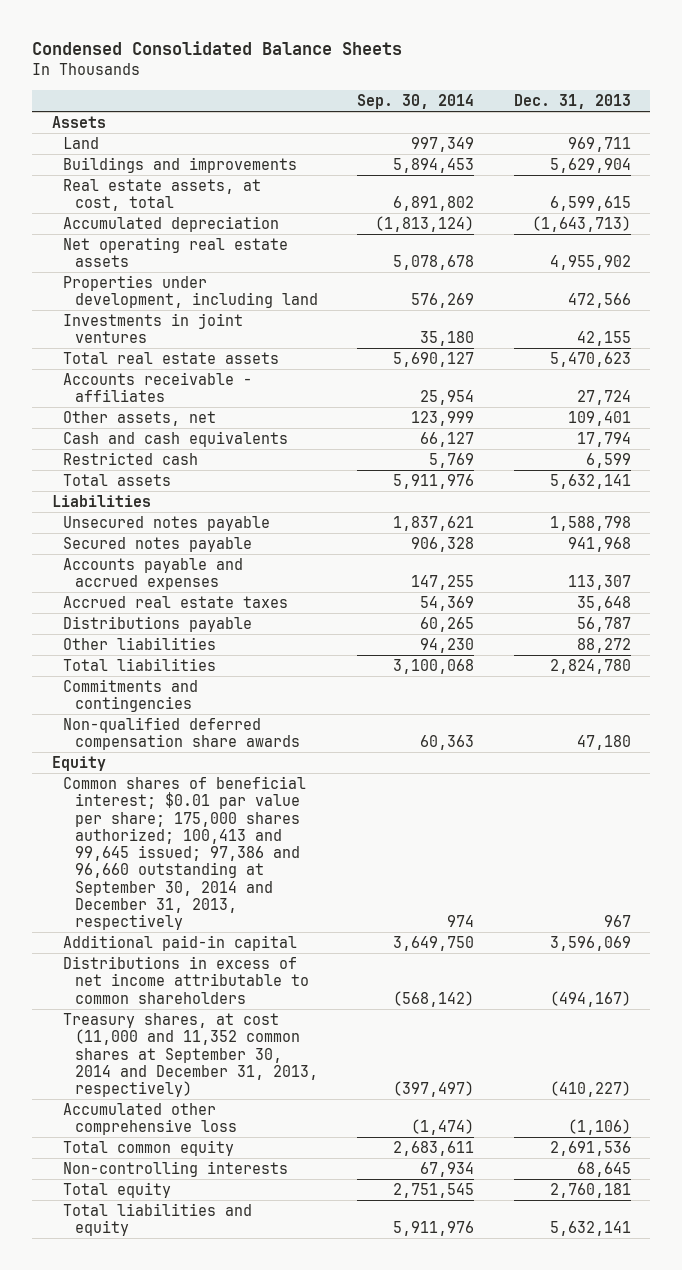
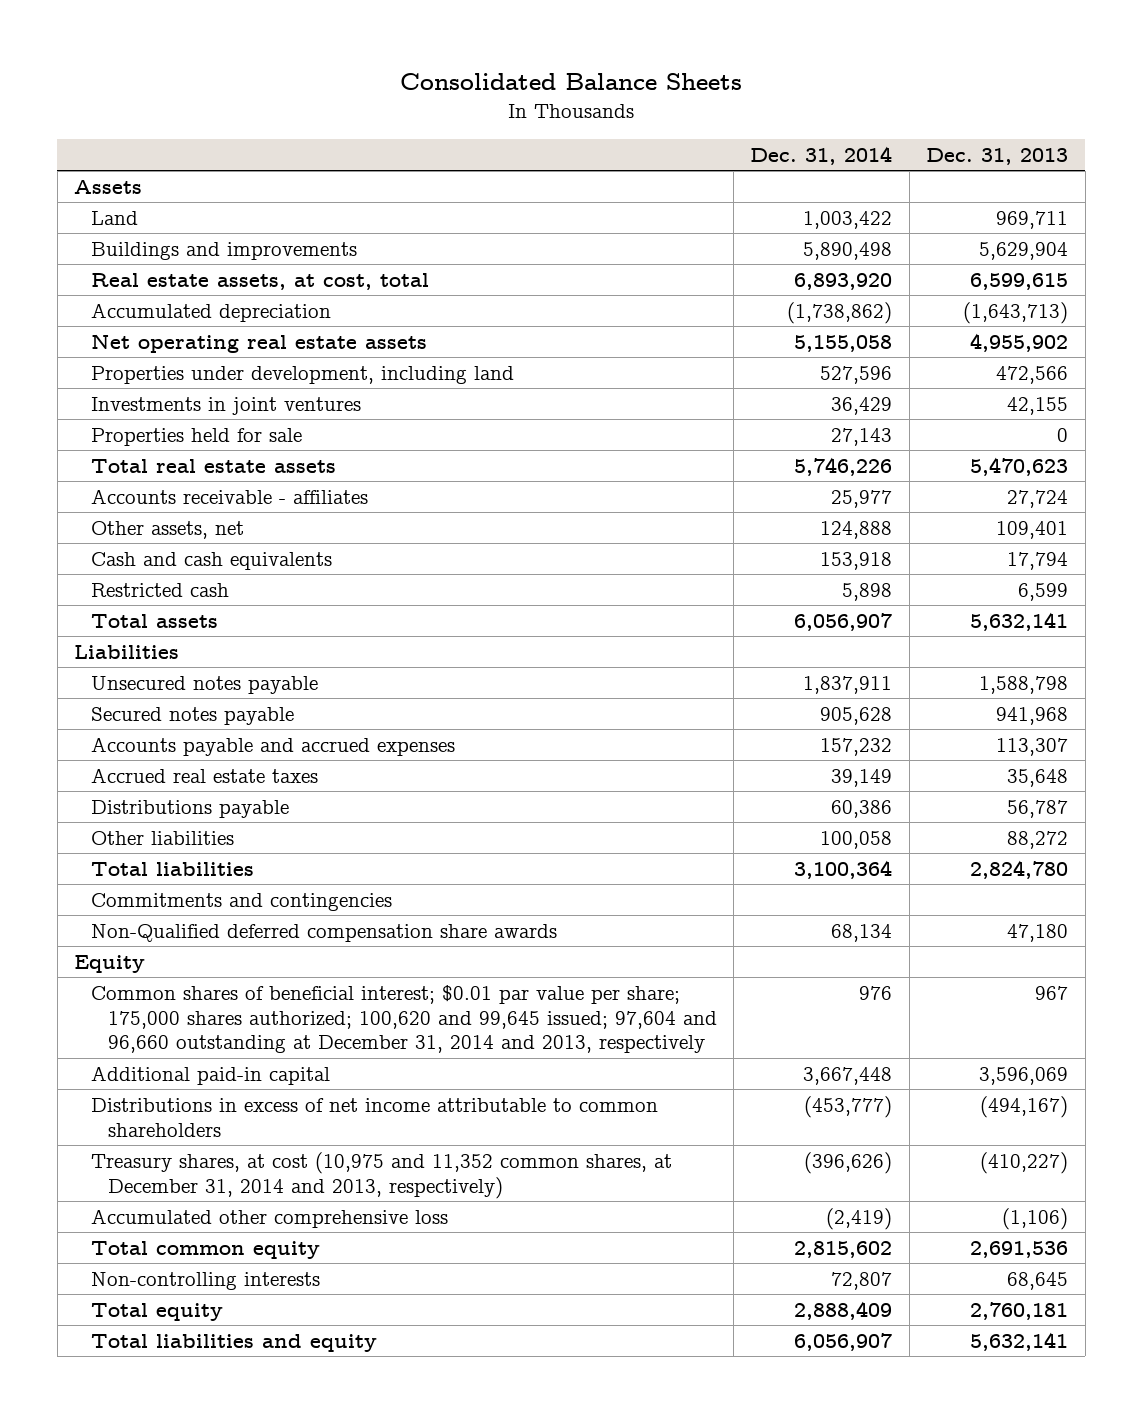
- Condensed Consolidated Balance Sheets
+ Consolidated Balance Sheets
- | Sep. 30, 2014 | Dec. 31, 2013
+ | Dec. 31, 2014 | Dec. 31, 2013
+ Properties held for sale | 27,143 | 0
- Non-qualified deferred compensation share awards | 60,363 | 47,180
+ Non-Qualified deferred compensation share awards | 68,134 | 47,180
- Common shares of beneficial interest; $0.01 par value per share; 175,000 shares authorized; 100,413 and 99,645 issued; 97,386 and 96,660 outstanding at September 30, 2014 and December 31, 2013, respectively | 974 | 967
+ Common shares of beneficial interest; $0.01 par value per share; 175,000 shares authorized; 100,620 and 99,645 issued; 97,604 and 96,660 outstanding at December 31, 2014 and 2013, respectively | 976 | 967
- Treasury shares, at cost (11,000 and 11,352 common shares at September 30, 2014 and December 31, 2013, respectively) | (397,497) | (410,227)
+ Treasury shares, at cost (10,975 and 11,352 common shares, at December 31, 2014 and 2013, respectively) | (396,626) | (410,227)

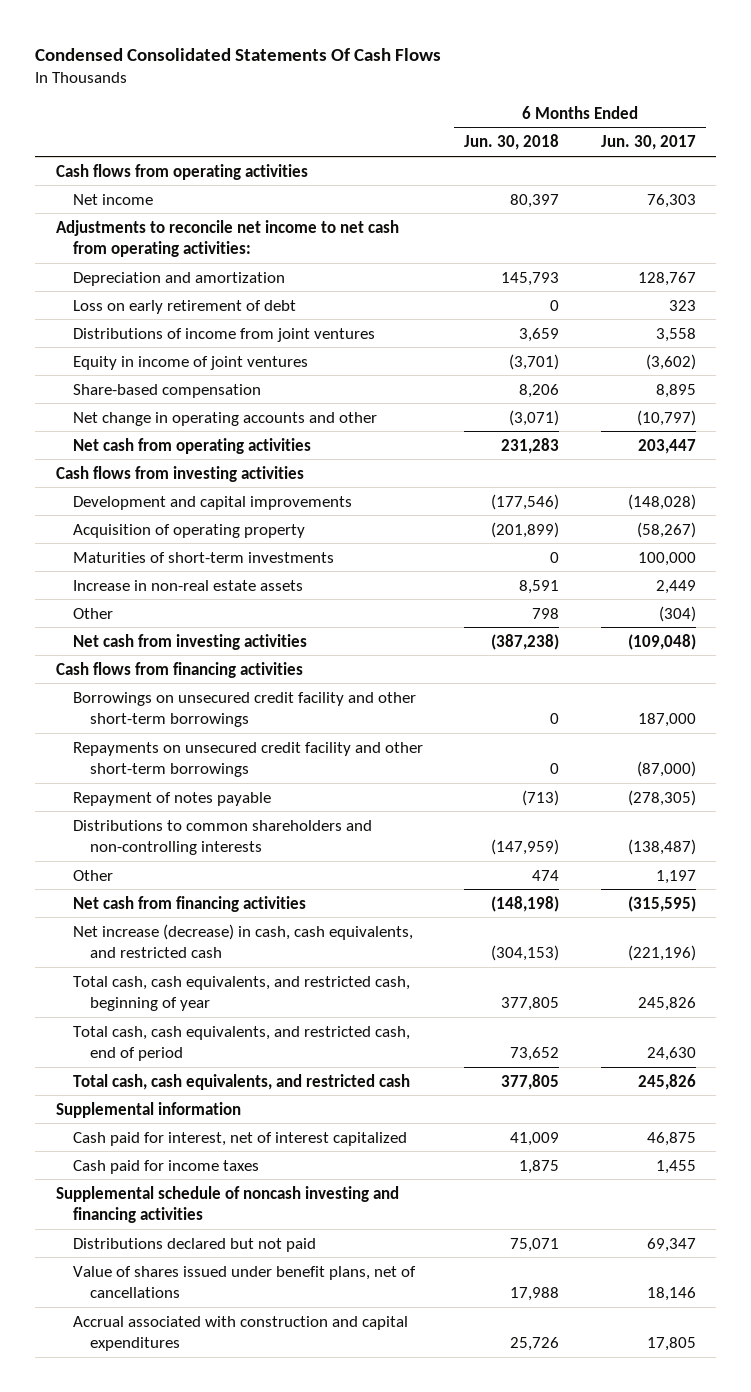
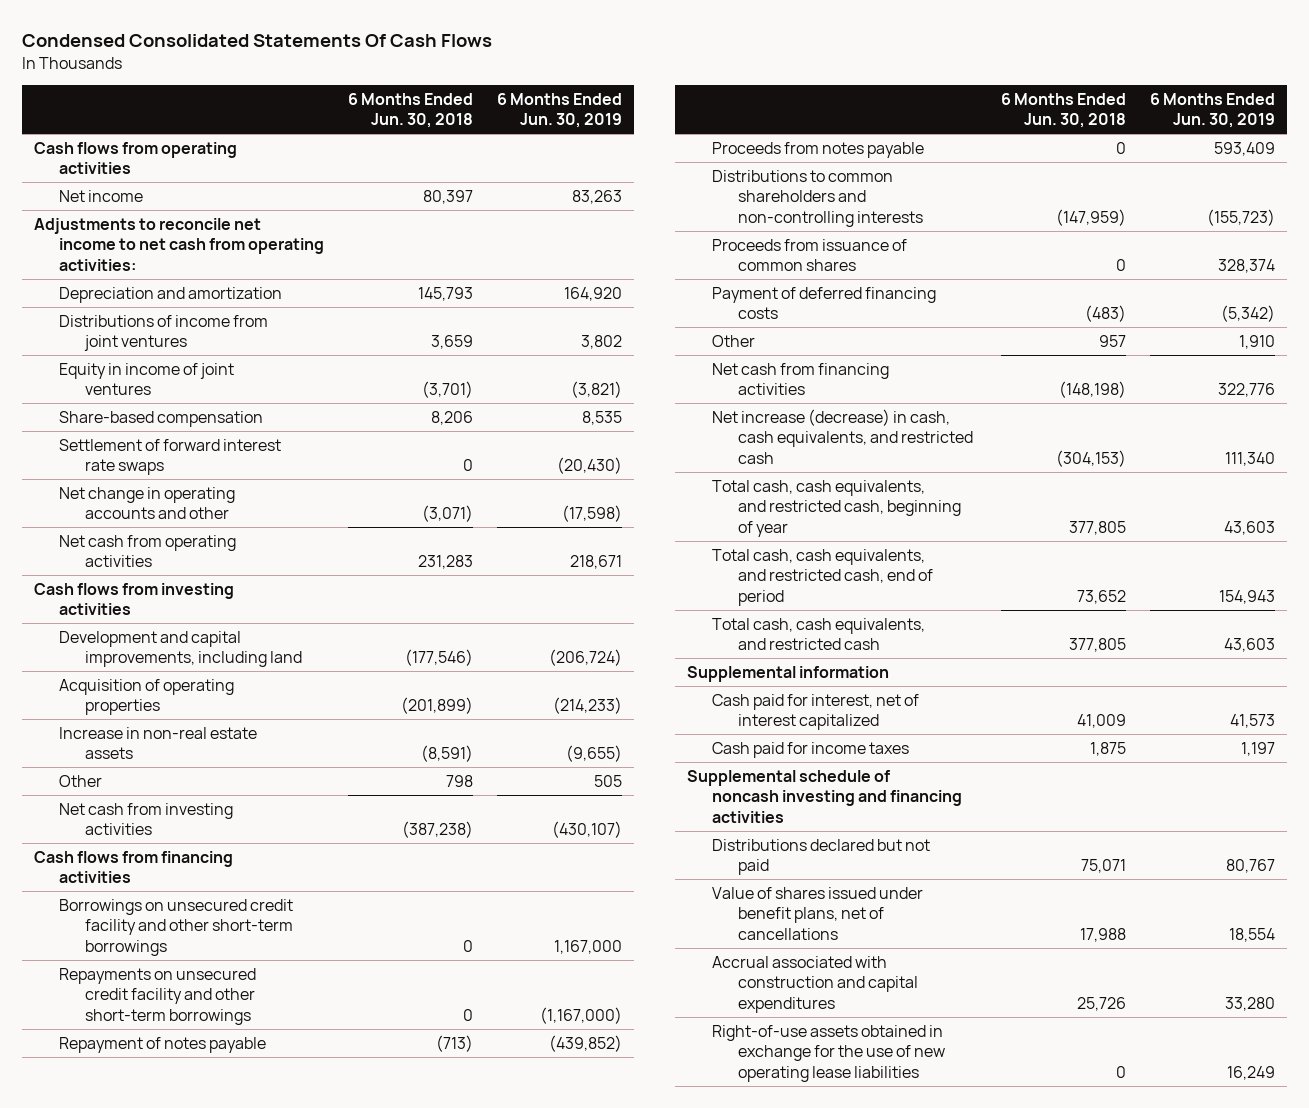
- | 6 Months Ended Jun. 30, 2018 | 6 Months Ended Jun. 30, 2017
+ | 6 Months Ended Jun. 30, 2018 | 6 Months Ended Jun. 30, 2019
- Loss on early retirement of debt | 0 | 323
+ Settlement of forward interest rate swaps | 0 | (20,430)
- Development and capital improvements | (177,546) | (148,028)
- Acquisition of operating property | (201,899) | (58,267)
- Maturities of short-term investments | 0 | 100,000
- Increase in non-real estate assets | 8,591 | 2,449
+ Development and capital improvements, including land | (177,546) | (206,724)
+ Acquisition of operating properties | (201,899) | (214,233)
+ Increase in non-real estate assets | (8,591) | (9,655)
+ Proceeds from notes payable | 0 | 593,409
- Other | 474 | 1,197
+ Proceeds from issuance of common shares | 0 | 328,374
+ Payment of deferred financing costs | (483) | (5,342)
+ Other | 957 | 1,910
+ Right-of-use assets obtained in exchange for the use of new operating lease liabilities | 0 | 16,249

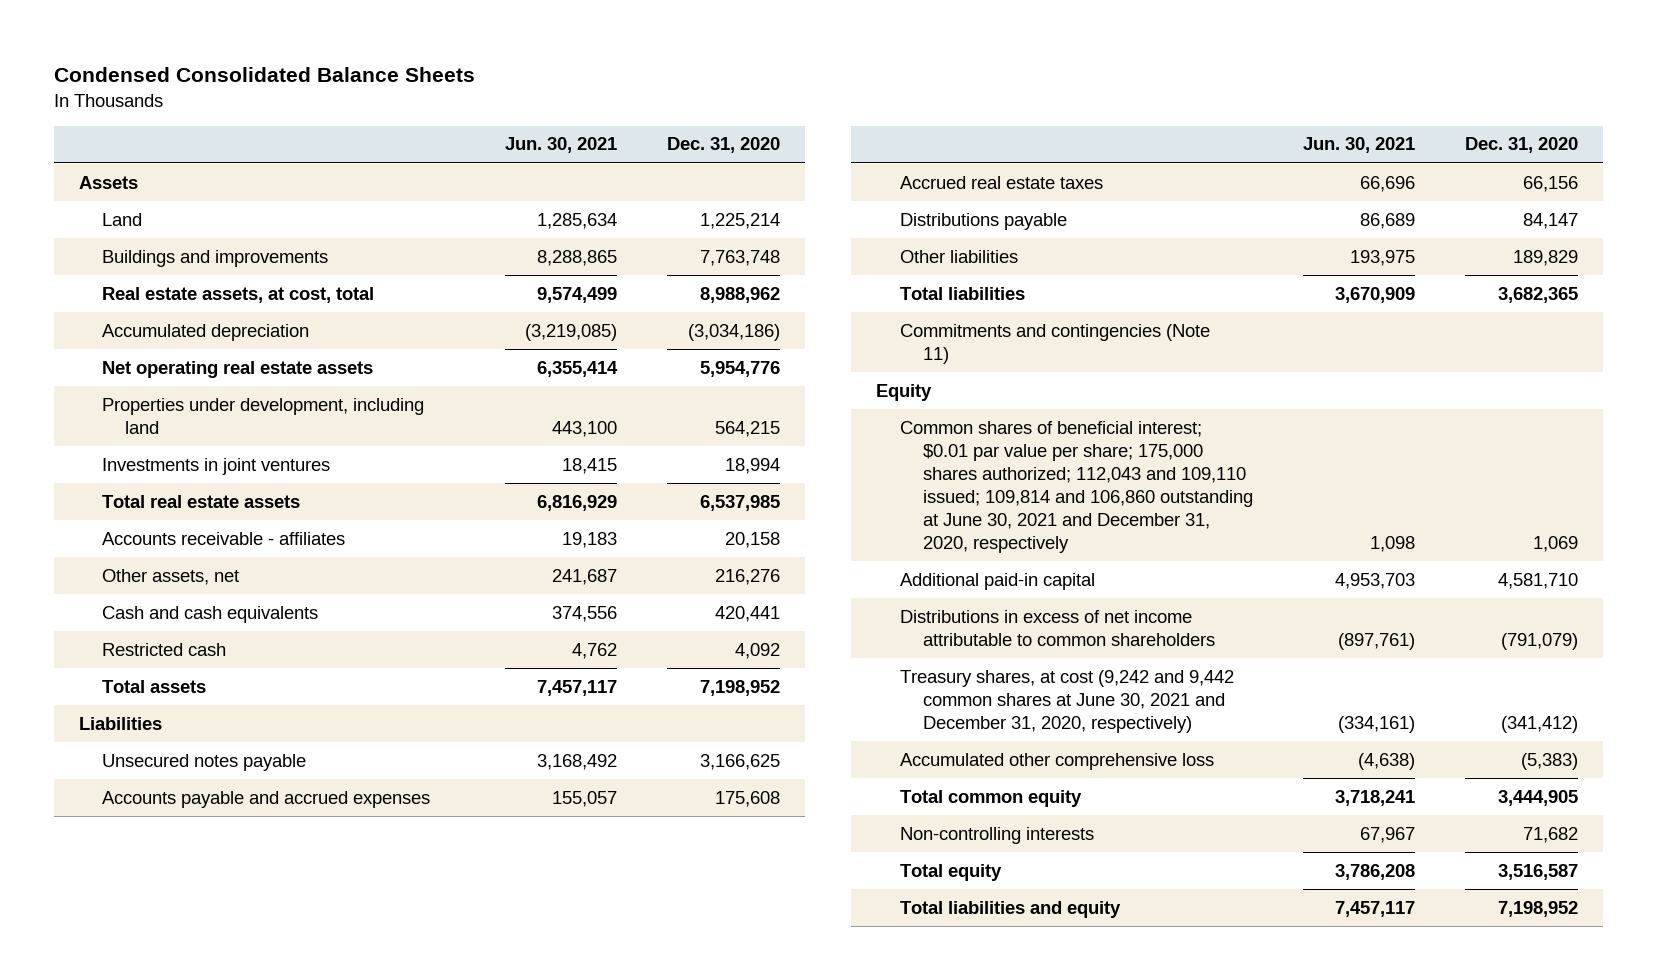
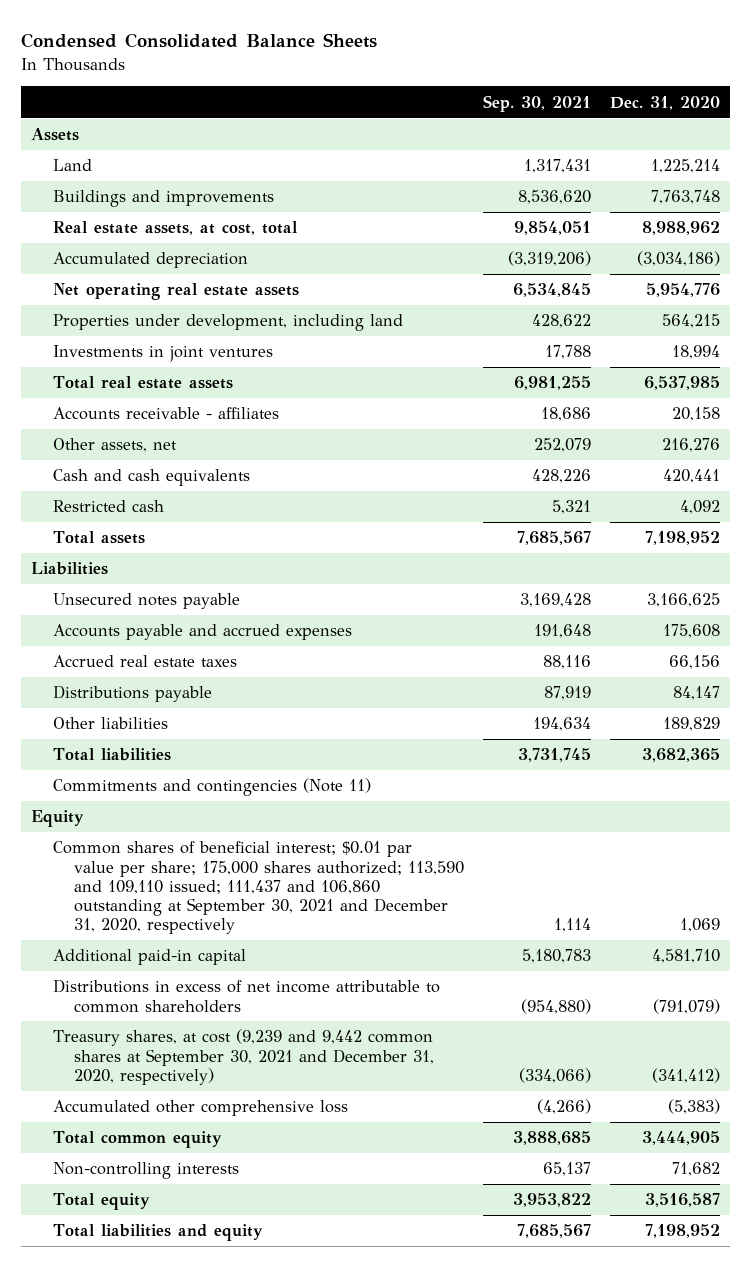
- | Jun. 30, 2021 | Dec. 31, 2020
+ | Sep. 30, 2021 | Dec. 31, 2020
- Common shares of beneficial interest; $0.01 par value per share; 175,000 shares authorized; 112,043 and 109,110 issued; 109,814 and 106,860 outstanding at June 30, 2021 and December 31, 2020, respectively | 1,098 | 1,069
+ Common shares of beneficial interest; $0.01 par value per share; 175,000 shares authorized; 113,590 and 109,110 issued; 111,437 and 106,860 outstanding at September 30, 2021 and December 31, 2020, respectively | 1,114 | 1,069
- Treasury shares, at cost (9,242 and 9,442 common shares at June 30, 2021 and December 31, 2020, respectively) | (334,161) | (341,412)
+ Treasury shares, at cost (9,239 and 9,442 common shares at September 30, 2021 and December 31, 2020, respectively) | (334,066) | (341,412)

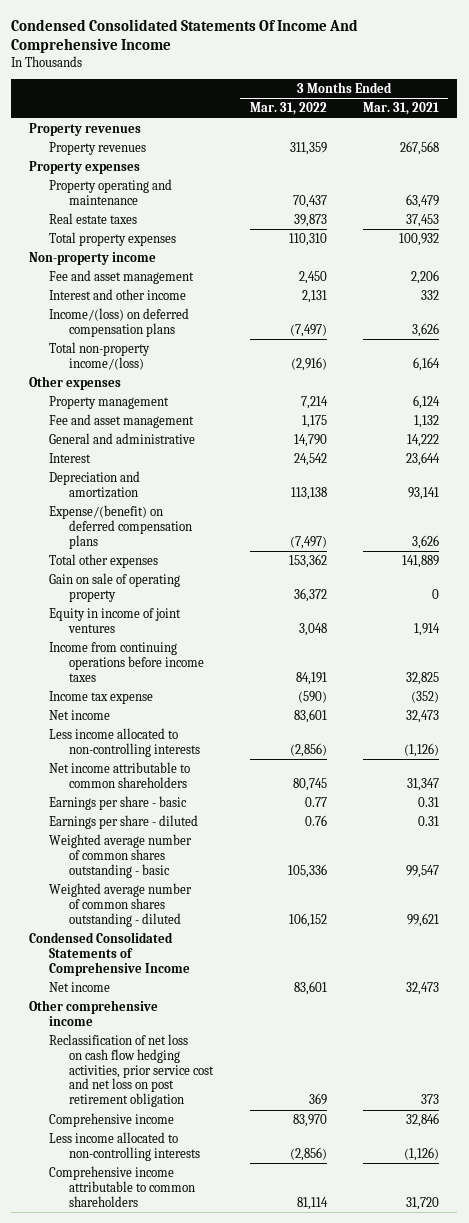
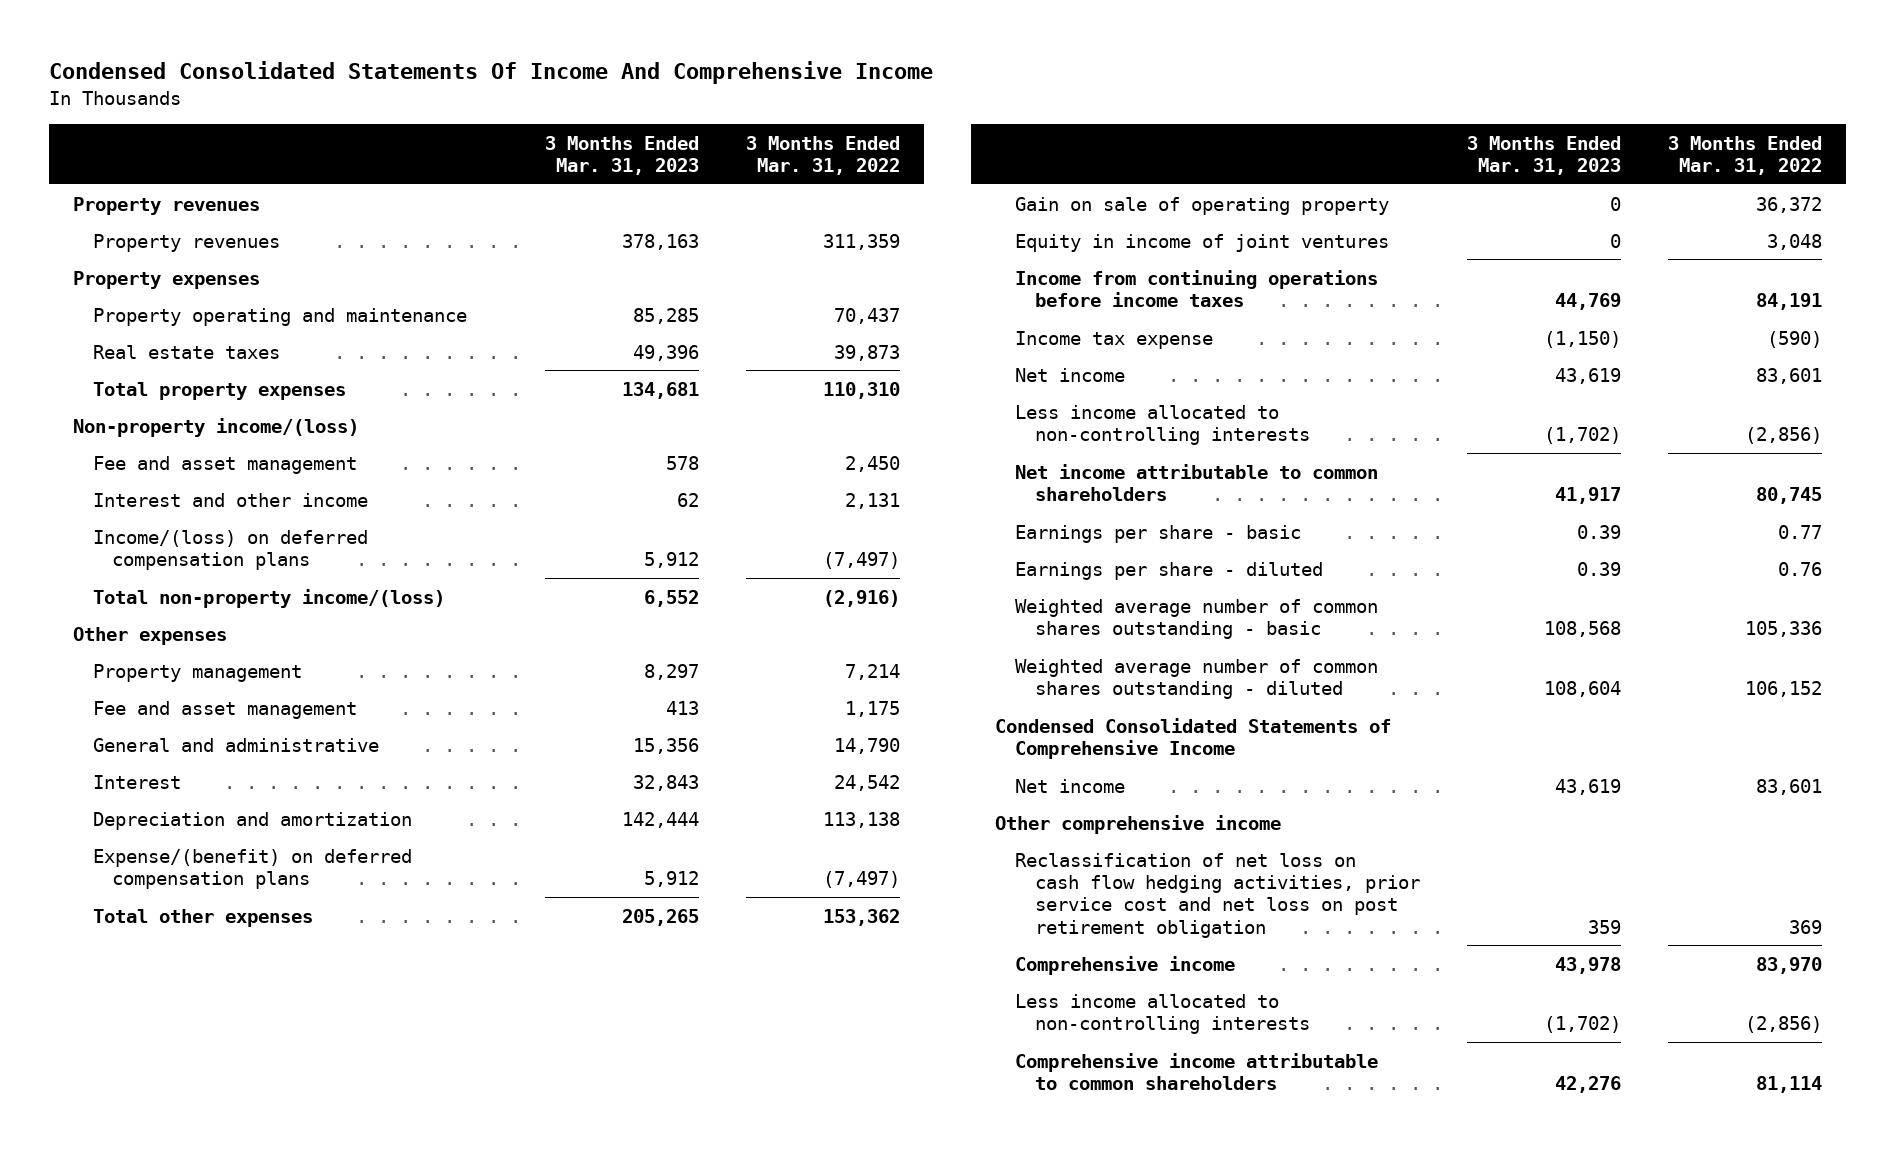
- | 3 Months Ended Mar. 31, 2022 | 3 Months Ended Mar. 31, 2021
+ | 3 Months Ended Mar. 31, 2023 | 3 Months Ended Mar. 31, 2022
- Non-property income
+ Non-property income/(loss)

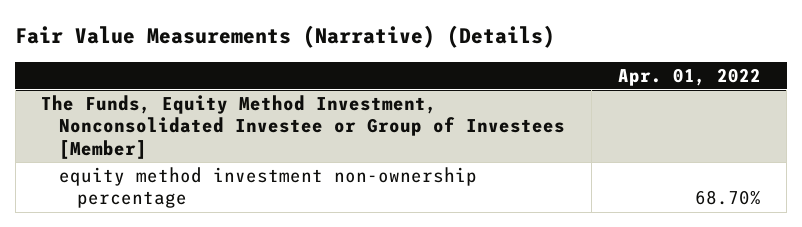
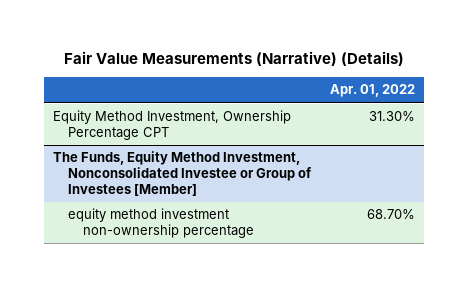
+ Equity Method Investment, Ownership Percentage CPT | 31.30%

